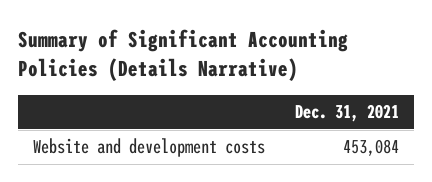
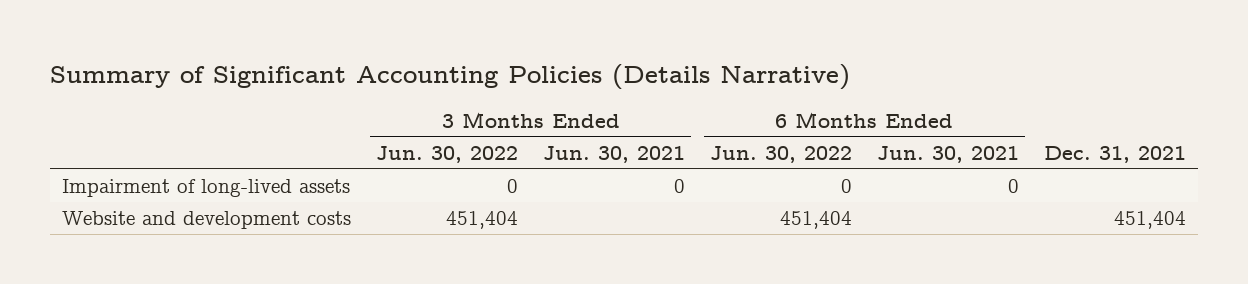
- | Dec. 31, 2021
+ | 3 Months Ended Jun. 30, 2022 | 3 Months Ended Jun. 30, 2021 | 6 Months Ended Jun. 30, 2022 | 6 Months Ended Jun. 30, 2021 | Dec. 31, 2021
- Website and development costs | 453,084
+ Impairment of long-lived assets | 0 | 0 | 0 | 0 |
+ Website and development costs | 451,404 | | 451,404 | | 451,404

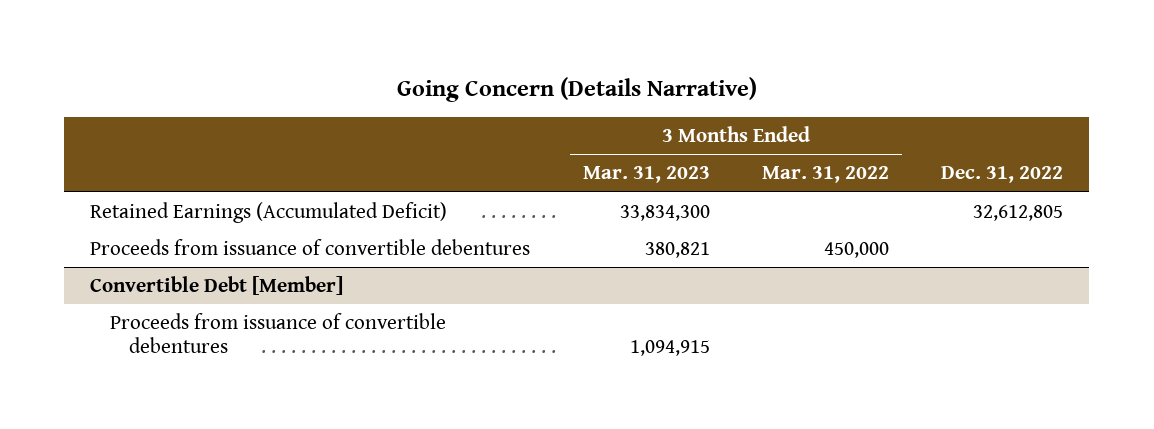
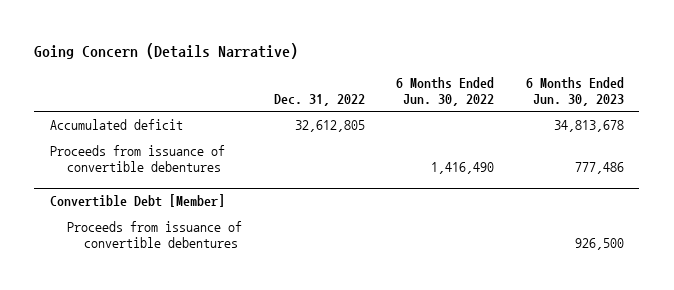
- | 3 Months Ended Mar. 31, 2023 | 3 Months Ended Mar. 31, 2022 | Dec. 31, 2022
+ | Dec. 31, 2022 | 6 Months Ended Jun. 30, 2022 | 6 Months Ended Jun. 30, 2023
- Retained Earnings (Accumulated Deficit) | 33,834,300 | | 32,612,805
+ Accumulated deficit | 32,612,805 | | 34,813,678

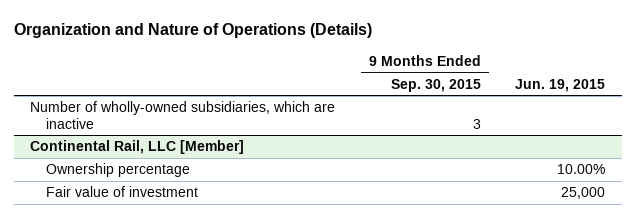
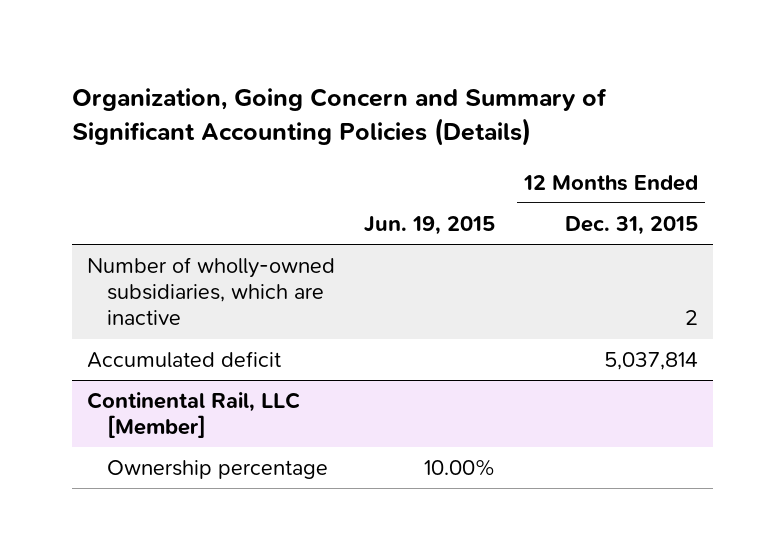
- Organization and Nature of Operations (Details)
+ Organization, Going Concern and Summary of Significant Accounting Policies (Details)
- | 9 Months Ended Sep. 30, 2015 | Jun. 19, 2015
+ | Jun. 19, 2015 | 12 Months Ended Dec. 31, 2015
+ Accumulated deficit | | 5,037,814
@ Continental Rail, LLC [Member]
- Fair value of investment | | 25,000

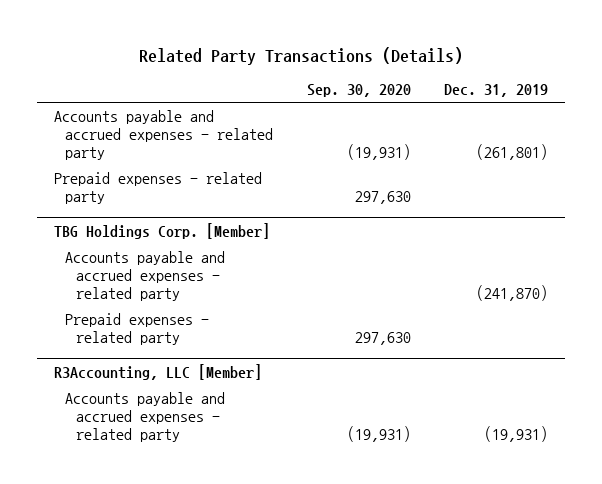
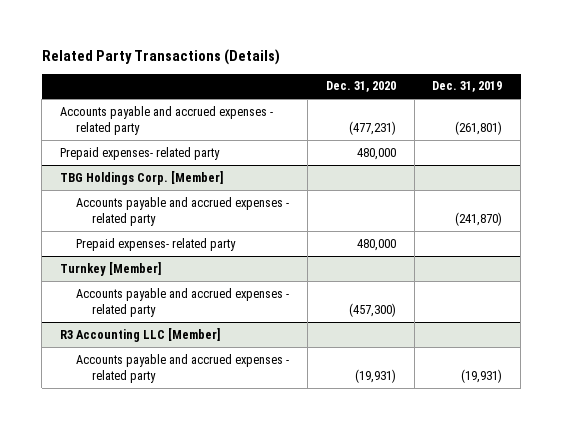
- | Sep. 30, 2020 | Dec. 31, 2019
+ | Dec. 31, 2020 | Dec. 31, 2019
- Prepaid expenses - related party | 297,630 |
+ Prepaid expenses- related party | 480,000 |
@ TBG Holdings Corp. [Member]
- Prepaid expenses - related party | 297,630 |
- R3Accounting, LLC [Member]
@ TBG Holdings Corp. [Member]
+ Prepaid expenses- related party | 480,000 |
+ Turnkey [Member]
+ Accounts payable and accrued expenses - related party | (457,300) |
+ R3 Accounting LLC [Member]

